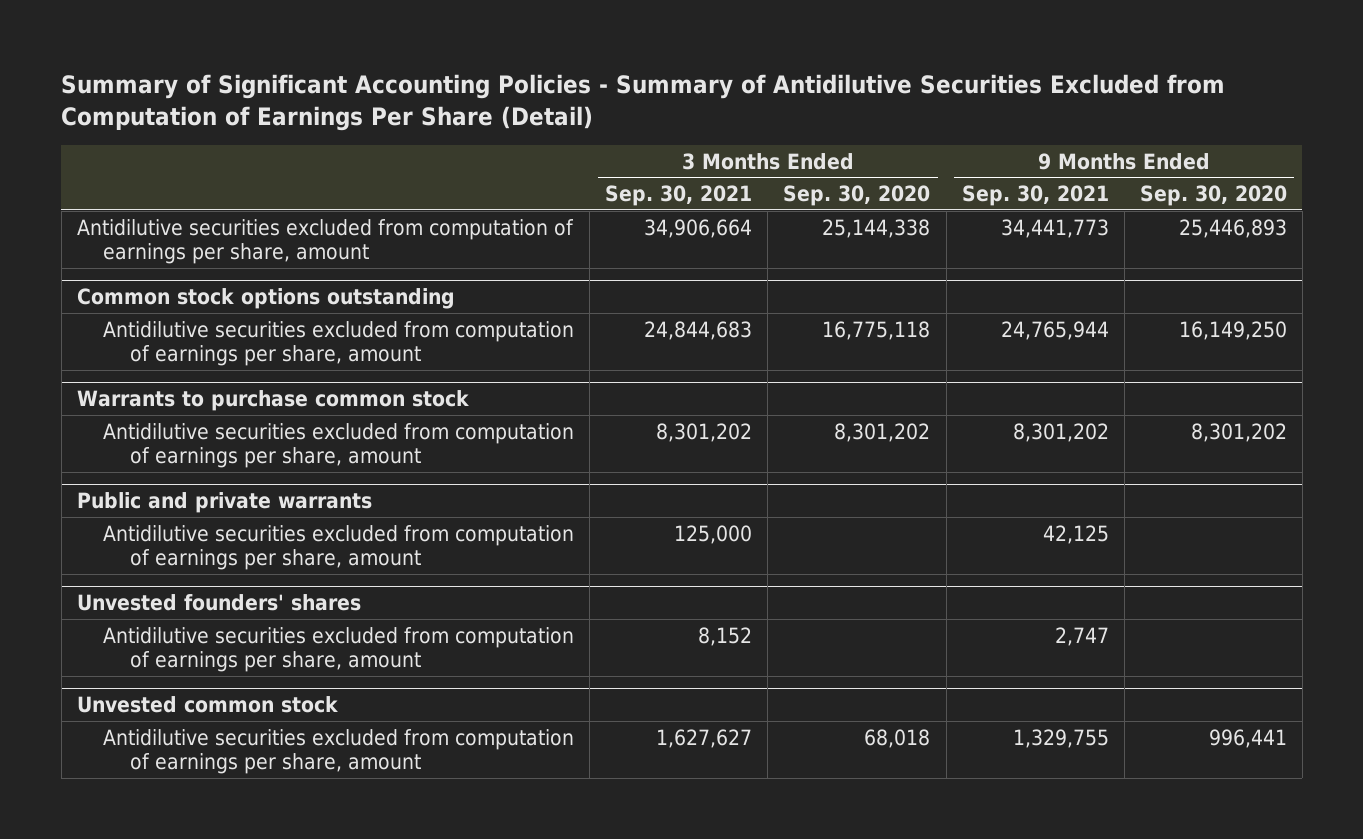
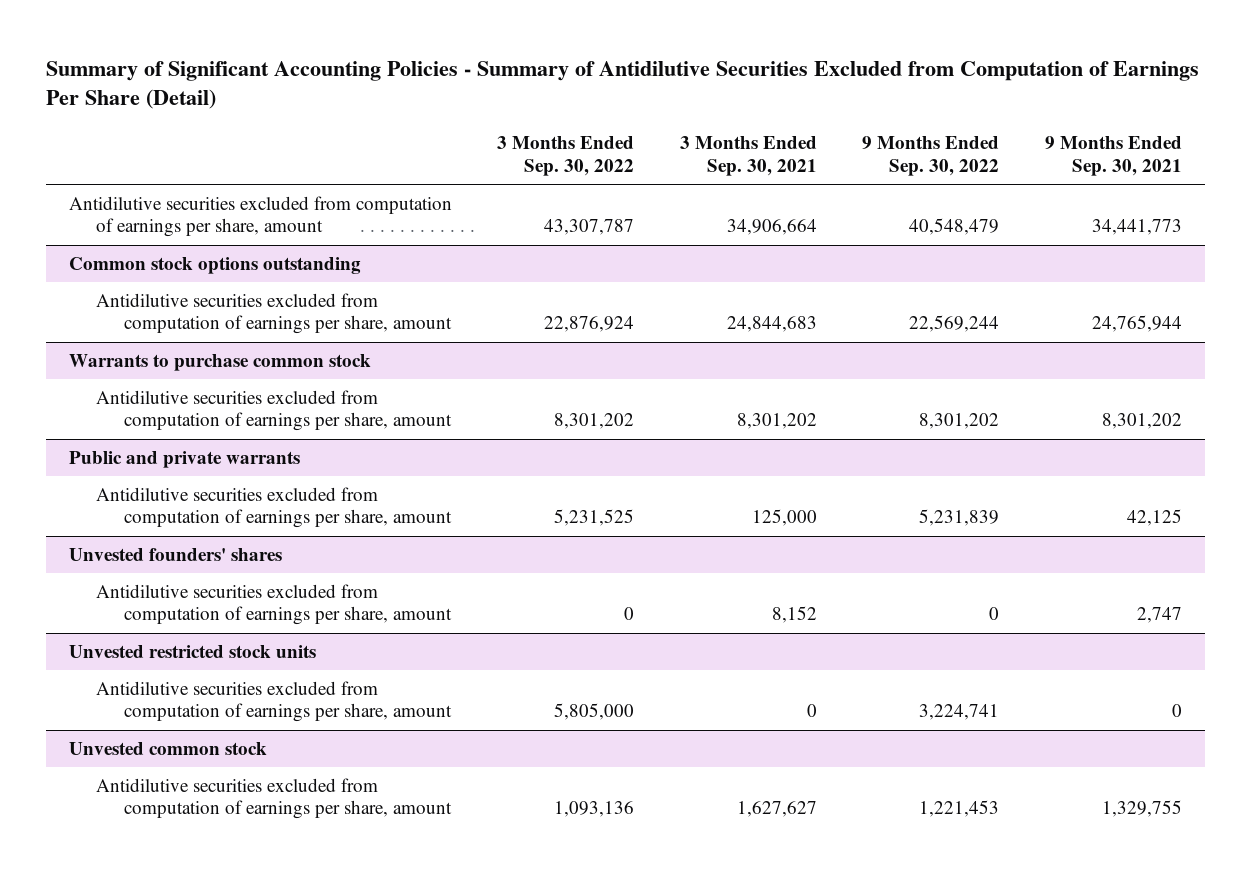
- | 3 Months Ended Sep. 30, 2021 | 3 Months Ended Sep. 30, 2020 | 9 Months Ended Sep. 30, 2021 | 9 Months Ended Sep. 30, 2020
+ | 3 Months Ended Sep. 30, 2022 | 3 Months Ended Sep. 30, 2021 | 9 Months Ended Sep. 30, 2022 | 9 Months Ended Sep. 30, 2021
+ Unvested restricted stock units
+ Antidilutive securities excluded from computation of earnings per share, amount | 5,805,000 | 0 | 3,224,741 | 0

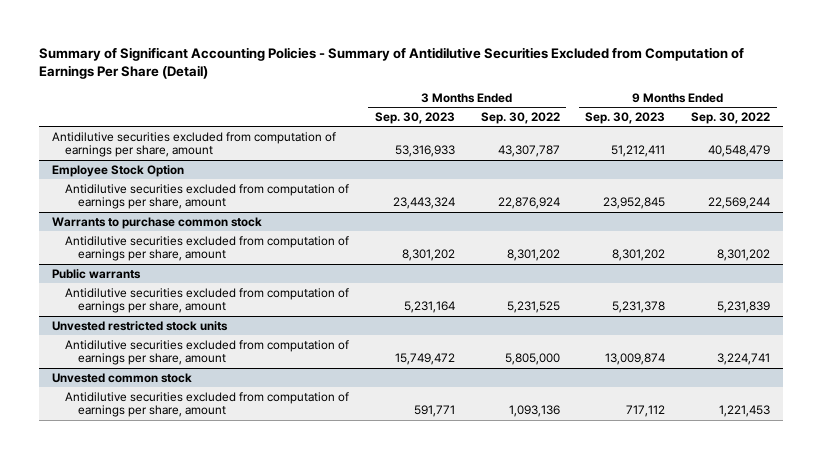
- | 3 Months Ended Sep. 30, 2022 | 3 Months Ended Sep. 30, 2021 | 9 Months Ended Sep. 30, 2022 | 9 Months Ended Sep. 30, 2021
+ | 3 Months Ended Sep. 30, 2023 | 3 Months Ended Sep. 30, 2022 | 9 Months Ended Sep. 30, 2023 | 9 Months Ended Sep. 30, 2022
- Common stock options outstanding
+ Employee Stock Option
- Public and private warrants
+ Public warrants
- Unvested founders' shares
- Antidilutive securities excluded from computation of earnings per share, amount | 0 | 8,152 | 0 | 2,747

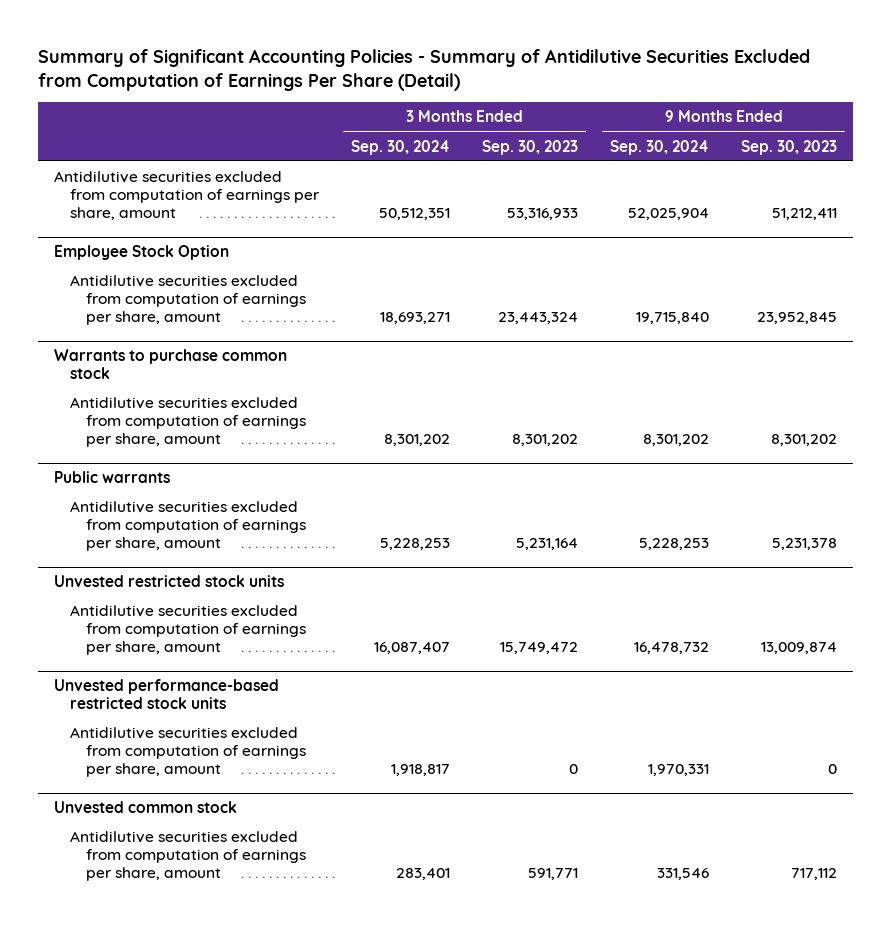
- | 3 Months Ended Sep. 30, 2023 | 3 Months Ended Sep. 30, 2022 | 9 Months Ended Sep. 30, 2023 | 9 Months Ended Sep. 30, 2022
+ | 3 Months Ended Sep. 30, 2024 | 3 Months Ended Sep. 30, 2023 | 9 Months Ended Sep. 30, 2024 | 9 Months Ended Sep. 30, 2023
+ Unvested performance-based restricted stock units
+ Antidilutive securities excluded from computation of earnings per share, amount | 1,918,817 | 0 | 1,970,331 | 0

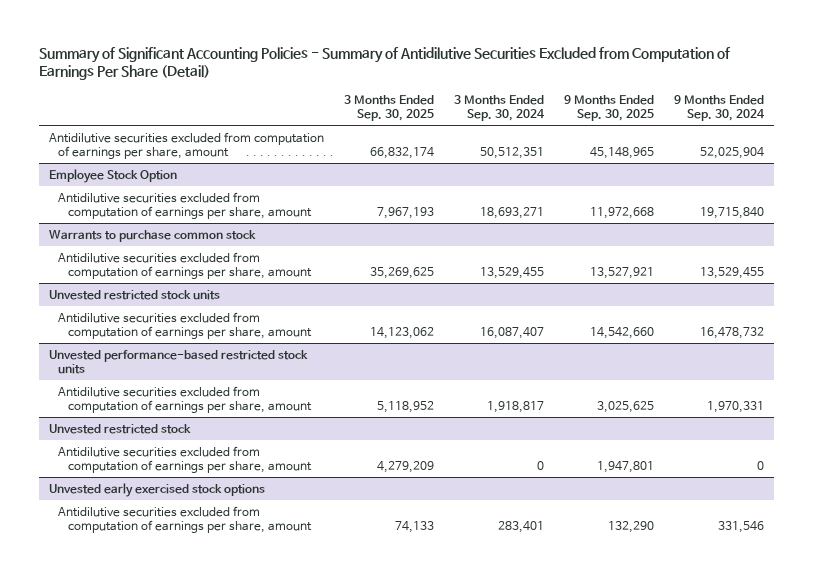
- | 3 Months Ended Sep. 30, 2024 | 3 Months Ended Sep. 30, 2023 | 9 Months Ended Sep. 30, 2024 | 9 Months Ended Sep. 30, 2023
+ | 3 Months Ended Sep. 30, 2025 | 3 Months Ended Sep. 30, 2024 | 9 Months Ended Sep. 30, 2025 | 9 Months Ended Sep. 30, 2024
@ Warrants to purchase common stock
- Antidilutive securities excluded from computation of earnings per share, amount | 8,301,202 | 8,301,202 | 8,301,202 | 8,301,202
- Public warrants
- Antidilutive securities excluded from computation of earnings per share, amount | 5,228,253 | 5,231,164 | 5,228,253 | 5,231,378
@ Warrants to purchase common stock
+ Antidilutive securities excluded from computation of earnings per share, amount | 35,269,625 | 13,529,455 | 13,527,921 | 13,529,455
- Unvested common stock
+ Unvested restricted stock
+ Antidilutive securities excluded from computation of earnings per share, amount | 4,279,209 | 0 | 1,947,801 | 0
+ Unvested early exercised stock options

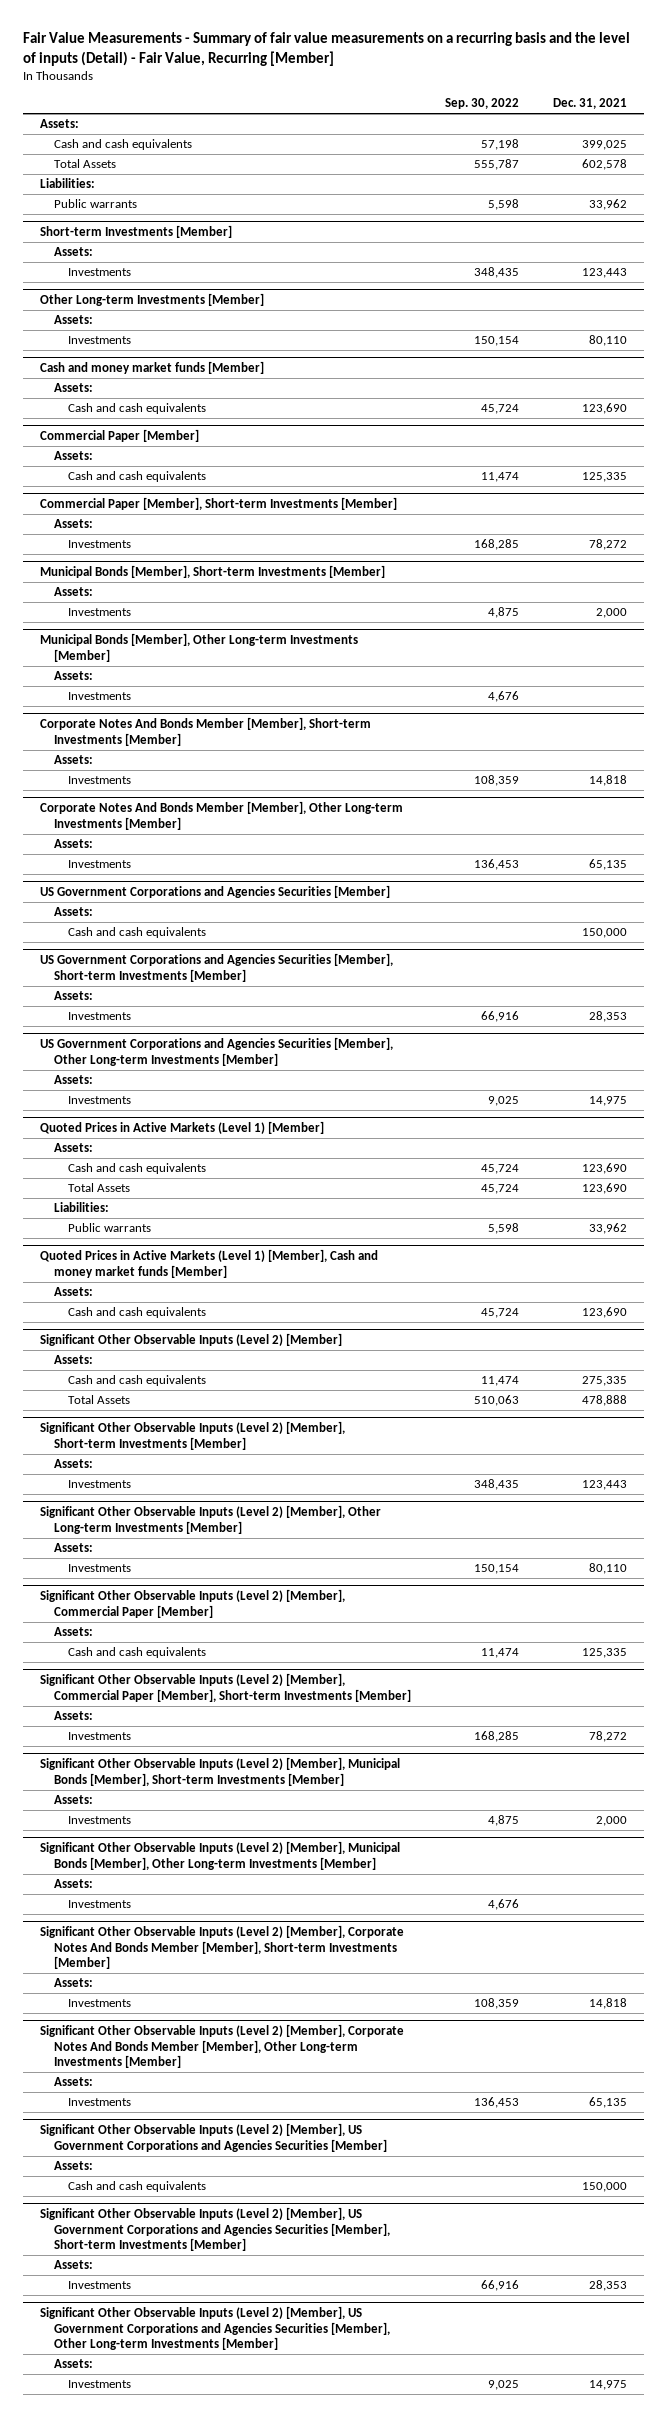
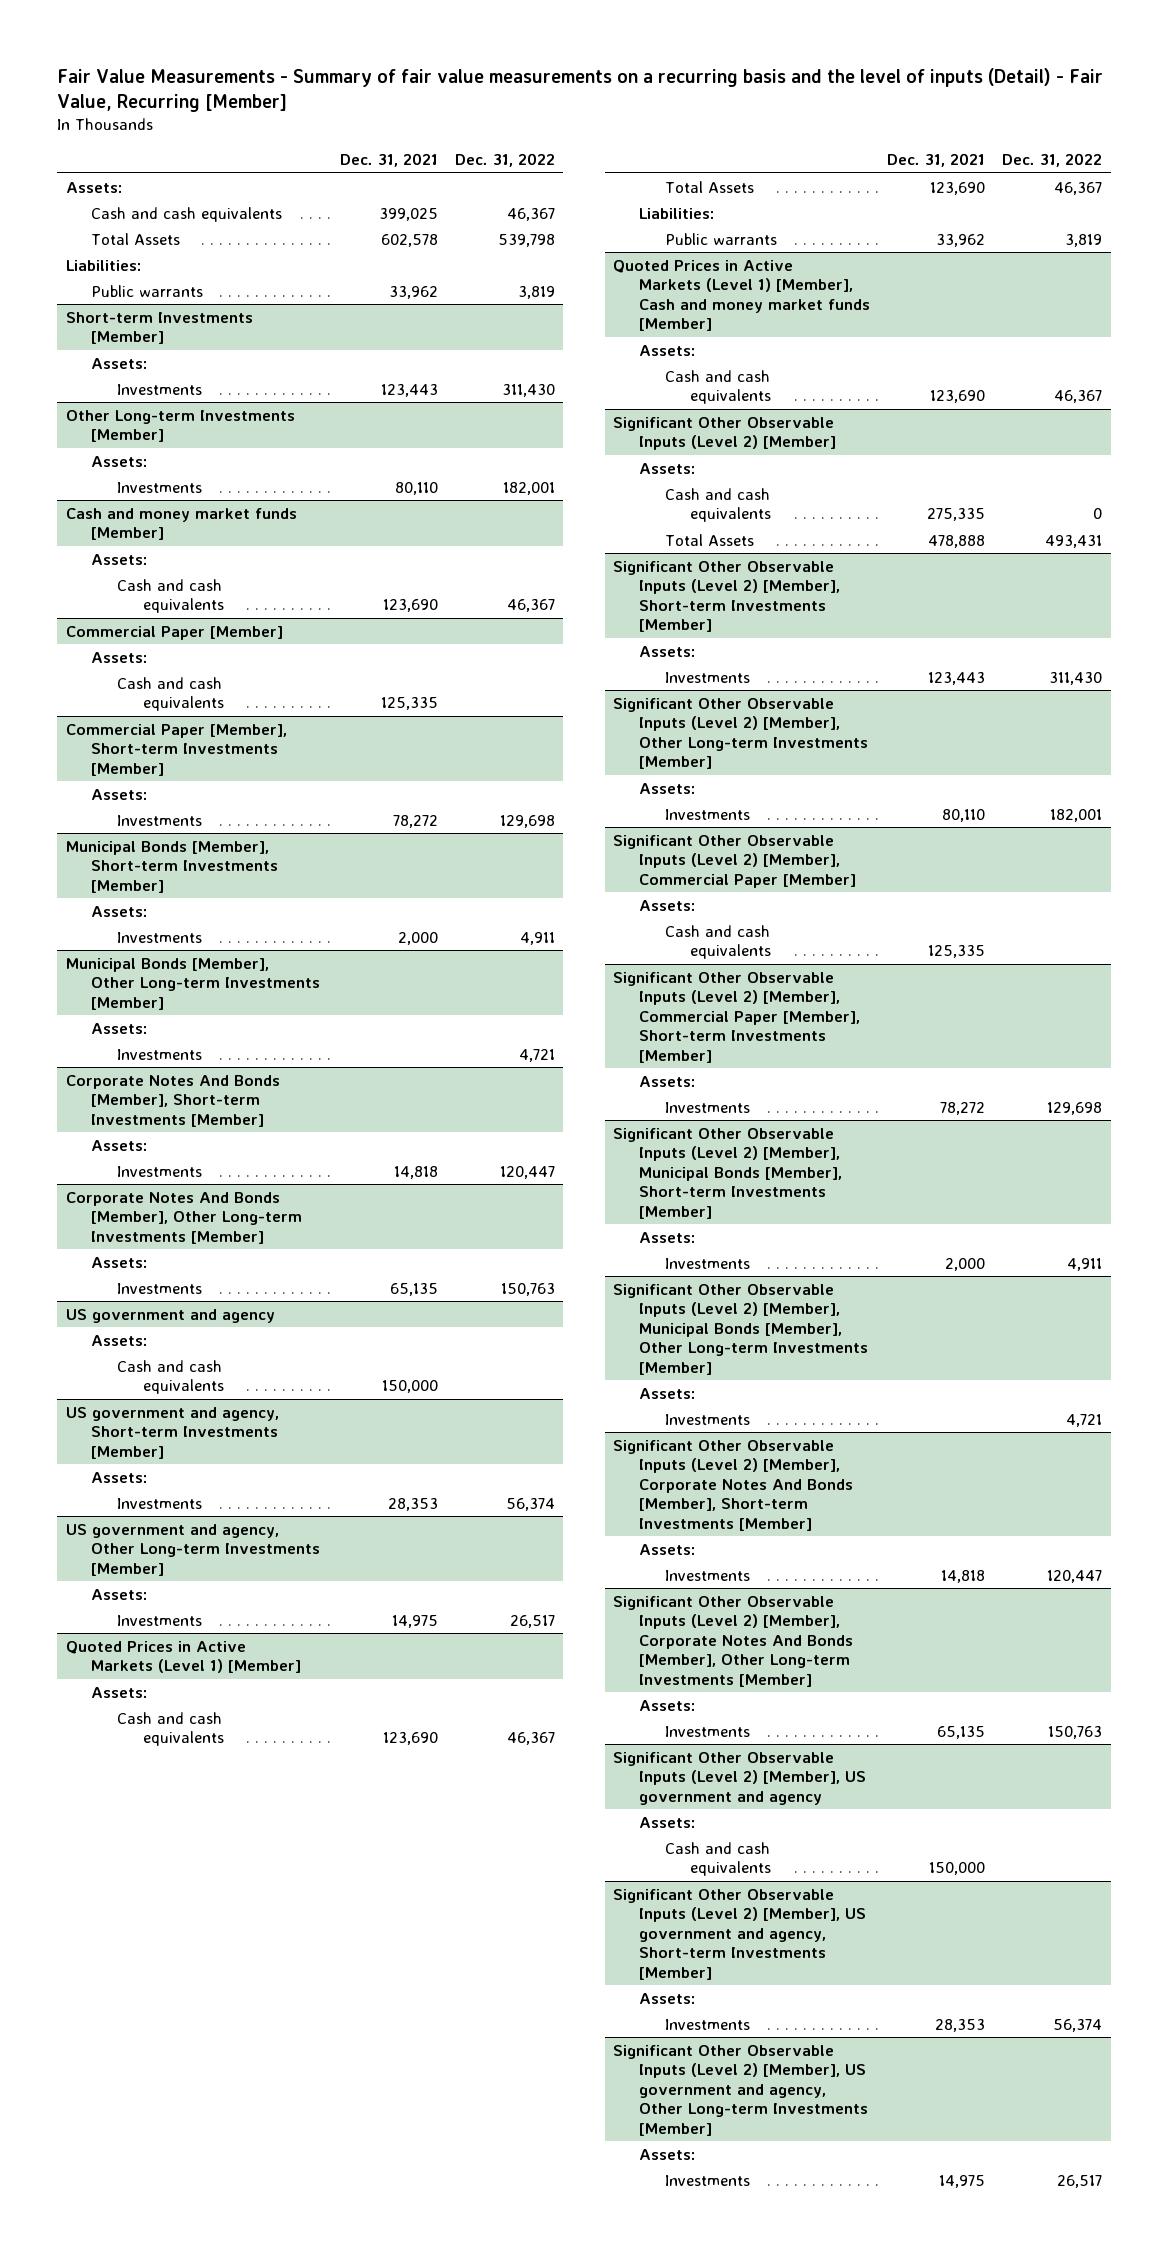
- | Sep. 30, 2022 | Dec. 31, 2021
+ | Dec. 31, 2021 | Dec. 31, 2022
- Corporate Notes And Bonds Member [Member], Short-term Investments [Member]
+ Corporate Notes And Bonds [Member], Short-term Investments [Member]
- Corporate Notes And Bonds Member [Member], Other Long-term Investments [Member]
+ Corporate Notes And Bonds [Member], Other Long-term Investments [Member]
- US Government Corporations and Agencies Securities [Member]
+ US government and agency
- US Government Corporations and Agencies Securities [Member], Short-term Investments [Member]
+ US government and agency, Short-term Investments [Member]
- US Government Corporations and Agencies Securities [Member], Other Long-term Investments [Member]
+ US government and agency, Other Long-term Investments [Member]
- Significant Other Observable Inputs (Level 2) [Member], Corporate Notes And Bonds Member [Member], Short-term Investments [Member]
+ Significant Other Observable Inputs (Level 2) [Member], Corporate Notes And Bonds [Member], Short-term Investments [Member]
- Significant Other Observable Inputs (Level 2) [Member], Corporate Notes And Bonds Member [Member], Other Long-term Investments [Member]
+ Significant Other Observable Inputs (Level 2) [Member], Corporate Notes And Bonds [Member], Other Long-term Investments [Member]
- Significant Other Observable Inputs (Level 2) [Member], US Government Corporations and Agencies Securities [Member]
+ Significant Other Observable Inputs (Level 2) [Member], US government and agency
- Significant Other Observable Inputs (Level 2) [Member], US Government Corporations and Agencies Securities [Member], Short-term Investments [Member]
+ Significant Other Observable Inputs (Level 2) [Member], US government and agency, Short-term Investments [Member]
- Significant Other Observable Inputs (Level 2) [Member], US Government Corporations and Agencies Securities [Member], Other Long-term Investments [Member]
+ Significant Other Observable Inputs (Level 2) [Member], US government and agency, Other Long-term Investments [Member]

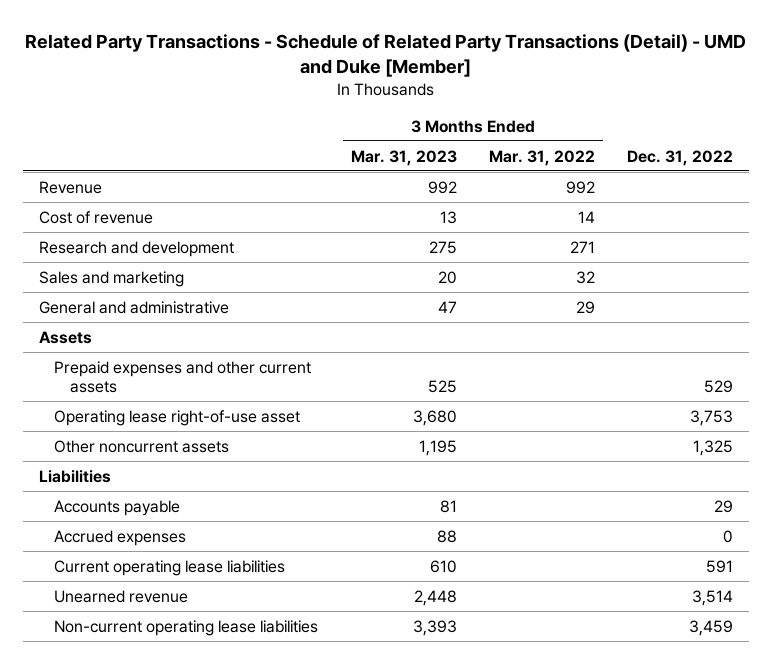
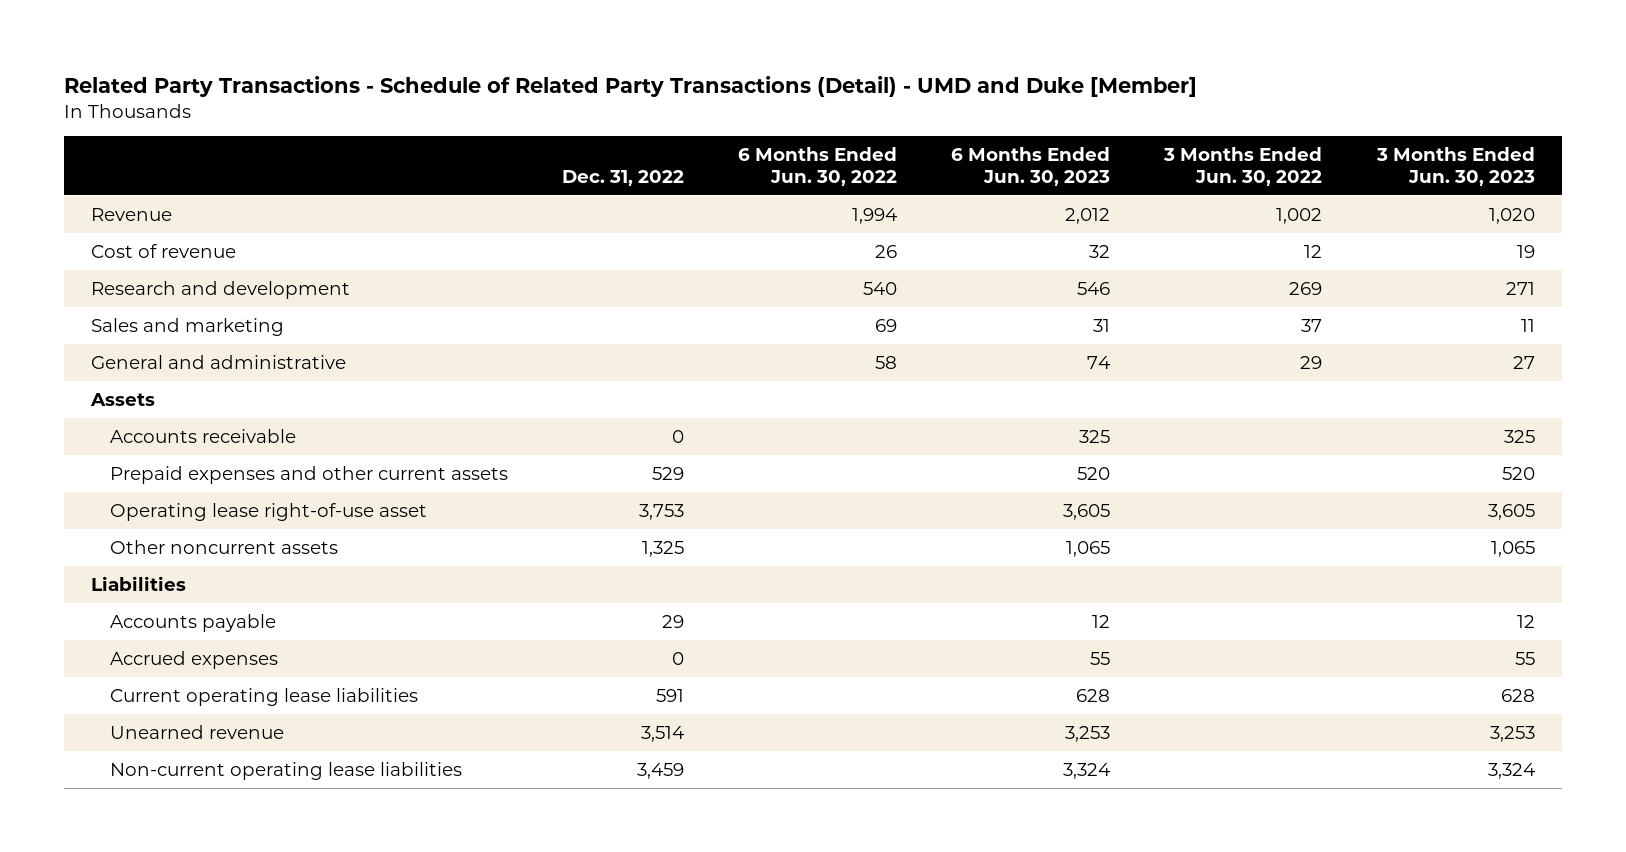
- | 3 Months Ended Mar. 31, 2023 | 3 Months Ended Mar. 31, 2022 | Dec. 31, 2022
+ | Dec. 31, 2022 | 6 Months Ended Jun. 30, 2022 | 6 Months Ended Jun. 30, 2023 | 3 Months Ended Jun. 30, 2022 | 3 Months Ended Jun. 30, 2023
+ Accounts receivable | 0 | | 325 | | 325

